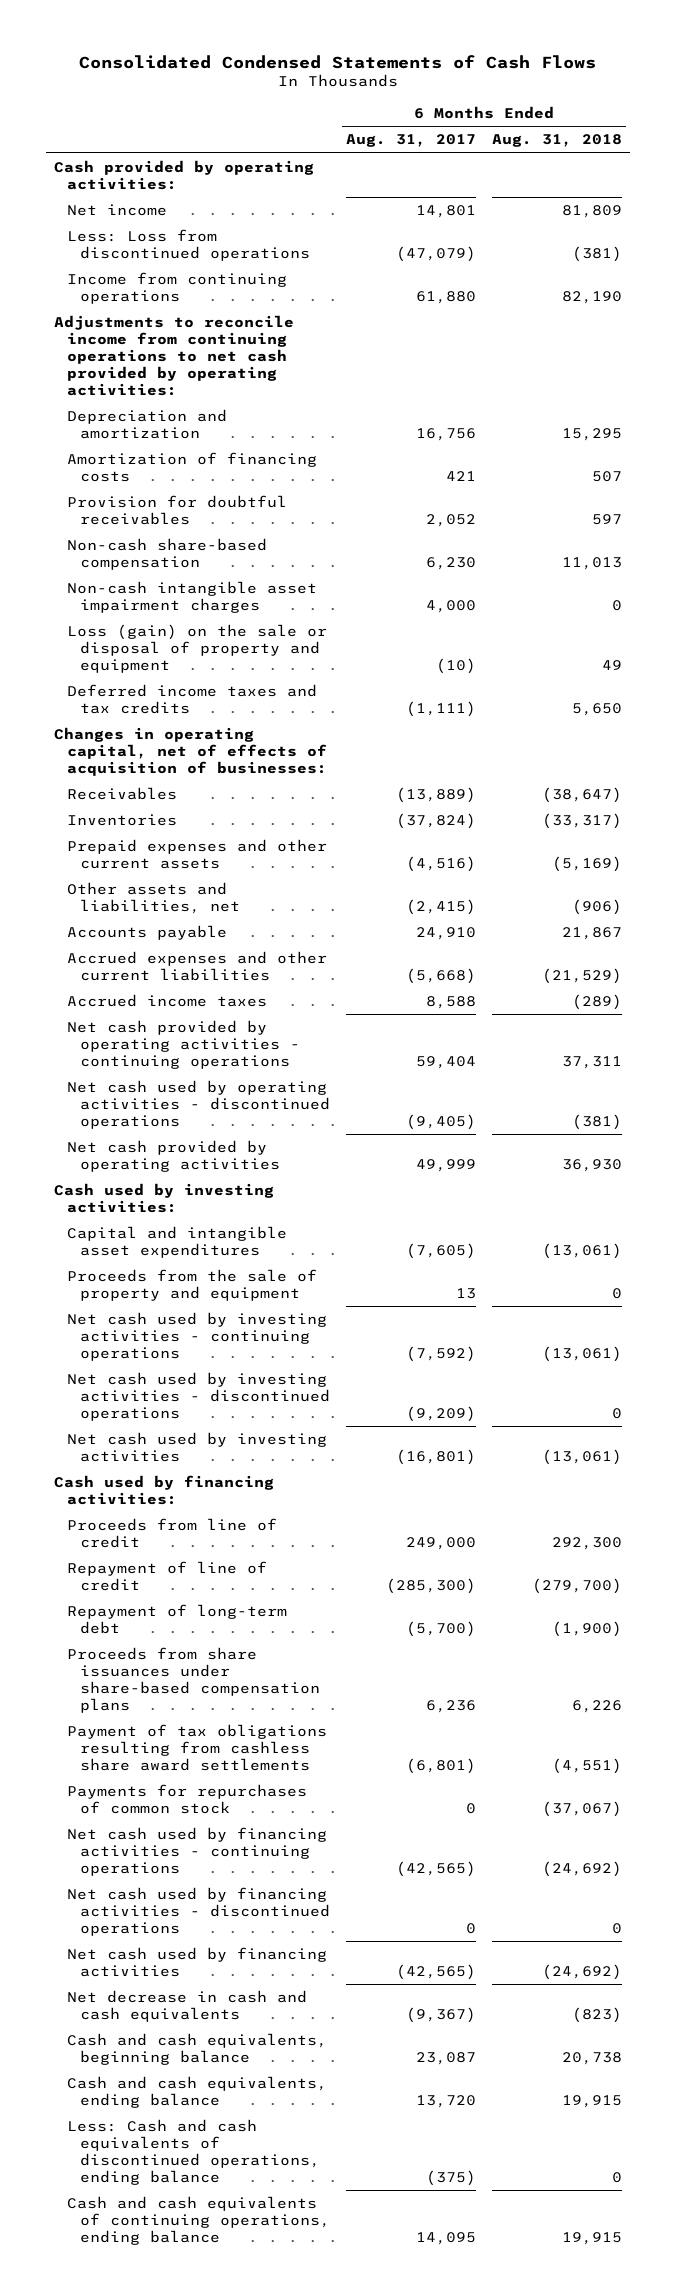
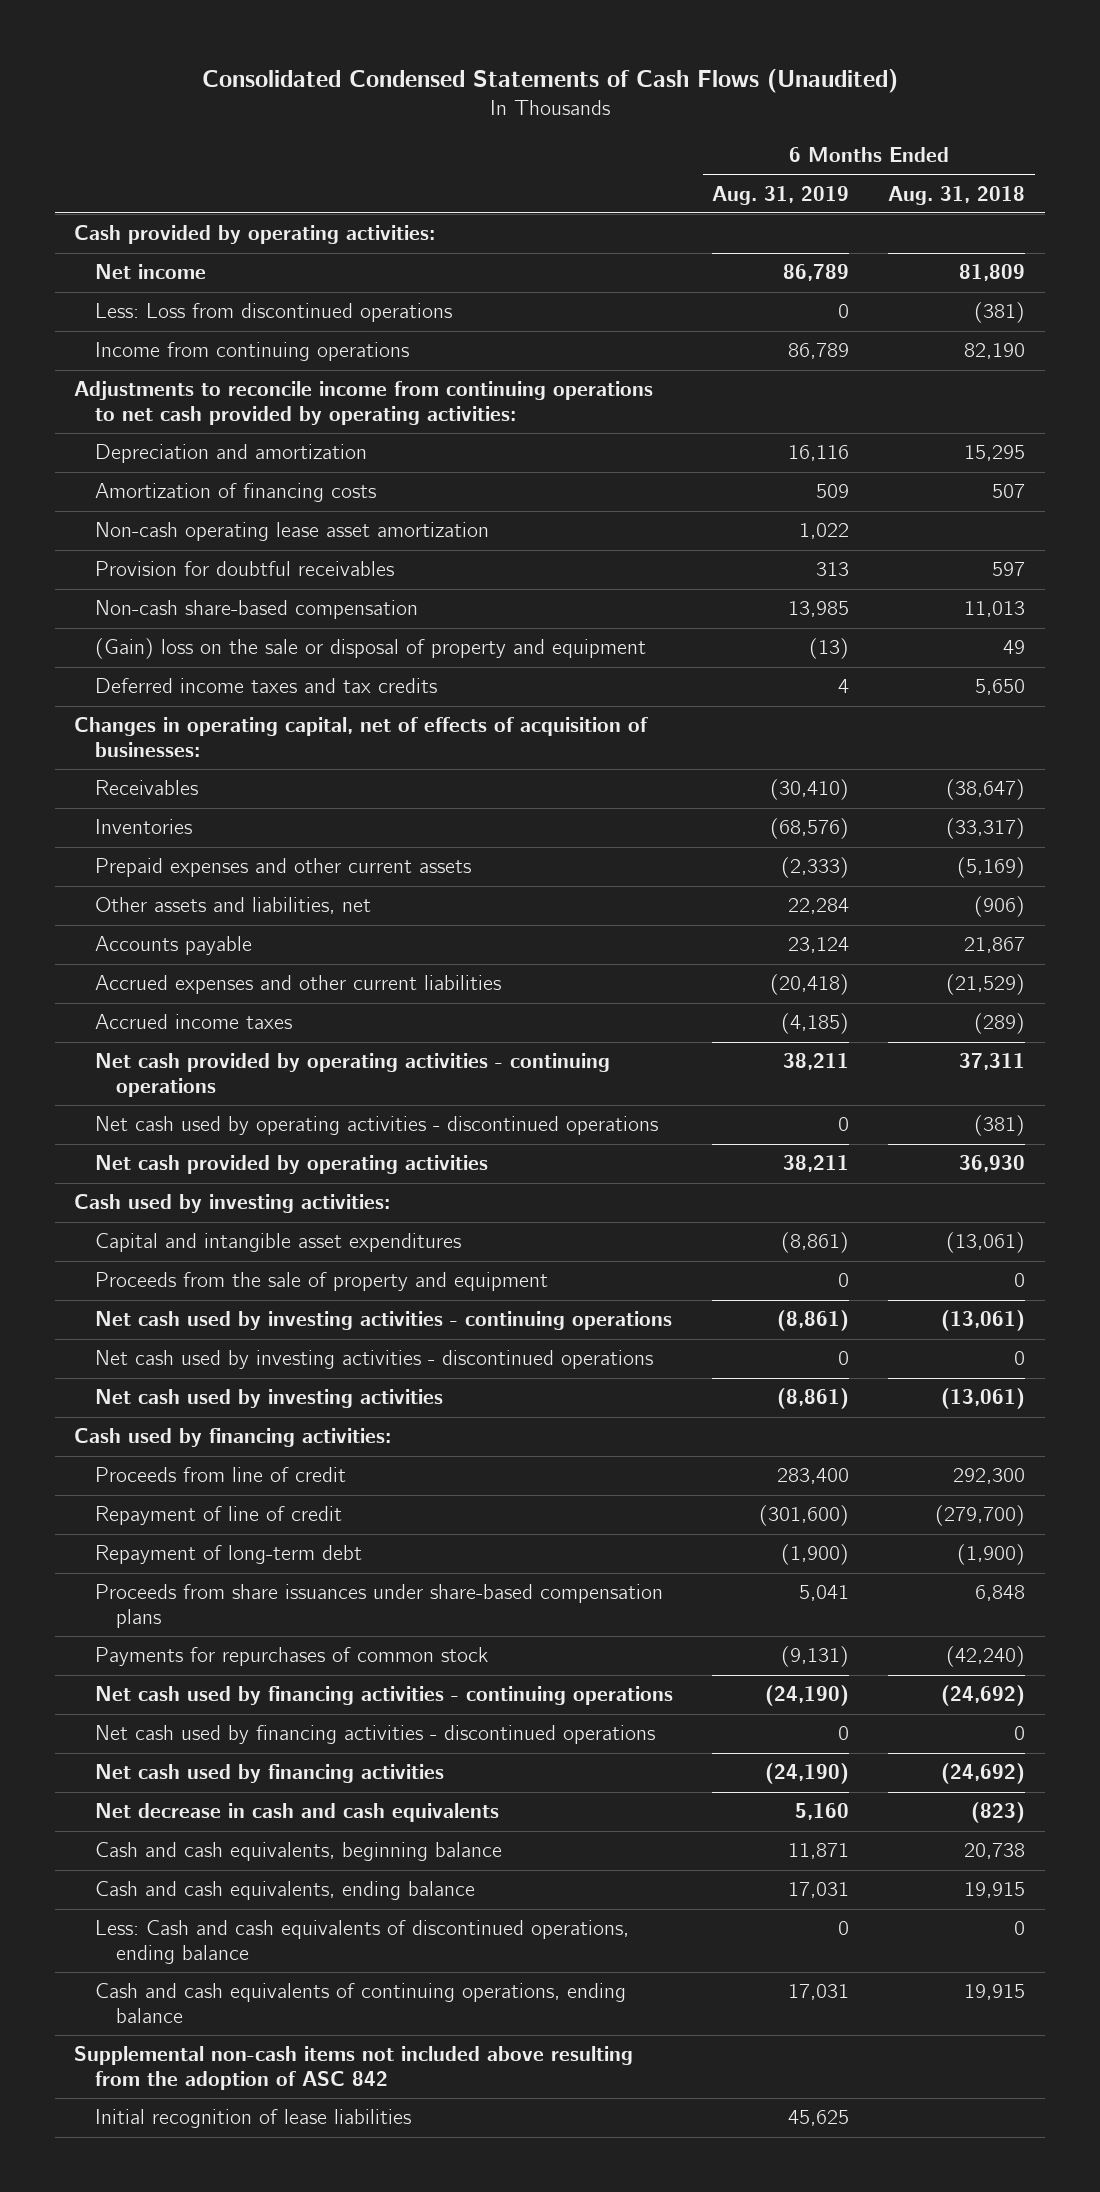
- Consolidated Condensed Statements of Cash Flows
+ Consolidated Condensed Statements of Cash Flows (Unaudited)
- | 6 Months Ended Aug. 31, 2017 | 6 Months Ended Aug. 31, 2018
+ | 6 Months Ended Aug. 31, 2019 | 6 Months Ended Aug. 31, 2018
+ Non-cash operating lease asset amortization | 1,022 |
- Non-cash intangible asset impairment charges | 4,000 | 0
- Loss (gain) on the sale or disposal of property and equipment | (10) | 49
+ (Gain) loss on the sale or disposal of property and equipment | (13) | 49
- Proceeds from share issuances under share-based compensation plans | 6,236 | 6,226
- Payment of tax obligations resulting from cashless share award settlements | (6,801) | (4,551)
- Payments for repurchases of common stock | 0 | (37,067)
+ Proceeds from share issuances under share-based compensation plans | 5,041 | 6,848
+ Payments for repurchases of common stock | (9,131) | (42,240)
+ Supplemental non-cash items not included above resulting from the adoption of ASC 842
+ Initial recognition of lease liabilities | 45,625 |

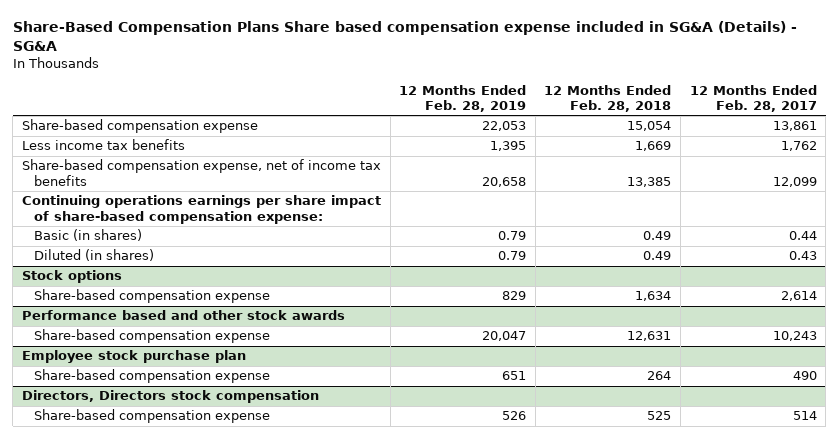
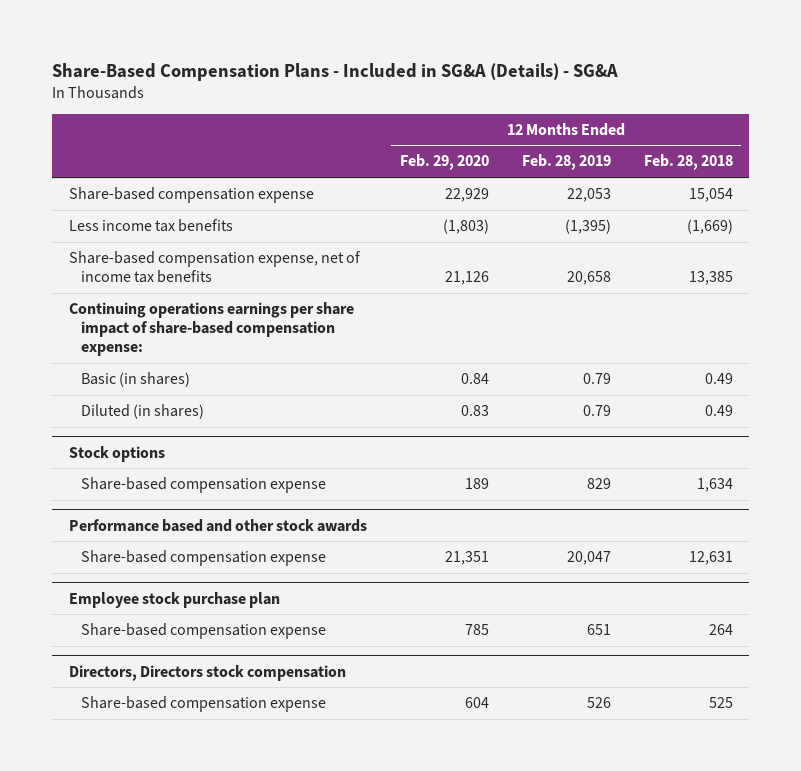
- Share-Based Compensation Plans Share based compensation expense included in SG&A (Details) - SG&A
+ Share-Based Compensation Plans - Included in SG&A (Details) - SG&A
- | 12 Months Ended Feb. 28, 2019 | 12 Months Ended Feb. 28, 2018 | 12 Months Ended Feb. 28, 2017
+ | 12 Months Ended Feb. 29, 2020 | 12 Months Ended Feb. 28, 2019 | 12 Months Ended Feb. 28, 2018
- Less income tax benefits | 1,395 | 1,669 | 1,762
+ Less income tax benefits | (1,803) | (1,395) | (1,669)

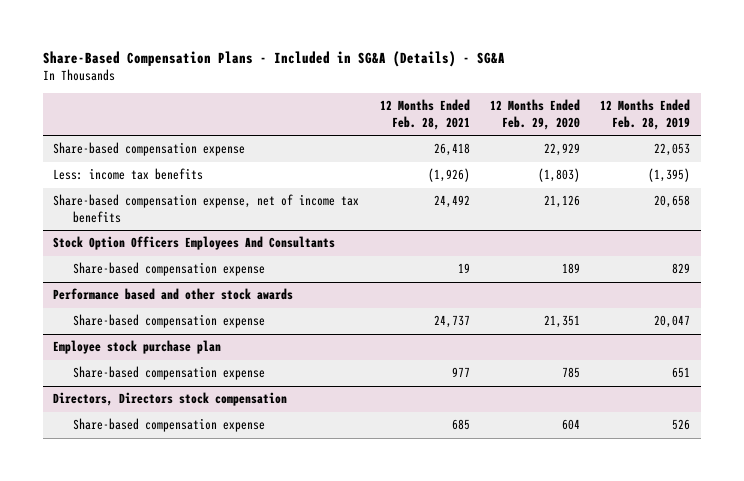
- | 12 Months Ended Feb. 29, 2020 | 12 Months Ended Feb. 28, 2019 | 12 Months Ended Feb. 28, 2018
+ | 12 Months Ended Feb. 28, 2021 | 12 Months Ended Feb. 29, 2020 | 12 Months Ended Feb. 28, 2019
- Less income tax benefits | (1,803) | (1,395) | (1,669)
+ Less: income tax benefits | (1,926) | (1,803) | (1,395)
- Continuing operations earnings per share impact of share-based compensation expense:
- Basic (in shares) | 0.84 | 0.79 | 0.49
- Diluted (in shares) | 0.83 | 0.79 | 0.49
- Stock options
+ Stock Option Officers Employees And Consultants

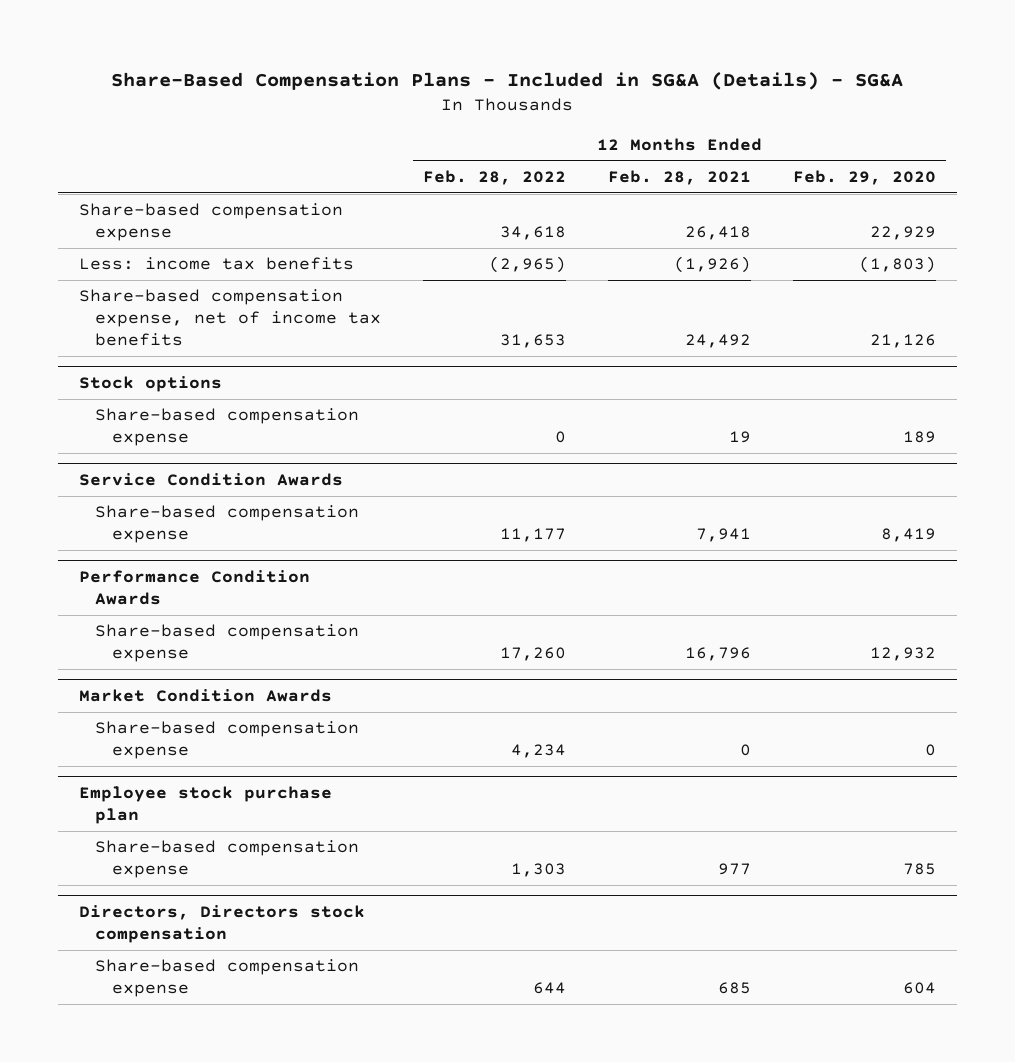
- | 12 Months Ended Feb. 28, 2021 | 12 Months Ended Feb. 29, 2020 | 12 Months Ended Feb. 28, 2019
+ | 12 Months Ended Feb. 28, 2022 | 12 Months Ended Feb. 28, 2021 | 12 Months Ended Feb. 29, 2020
- Stock Option Officers Employees And Consultants
+ Stock options
- Performance based and other stock awards
- Share-based compensation expense | 24,737 | 21,351 | 20,047
+ Service Condition Awards
+ Share-based compensation expense | 11,177 | 7,941 | 8,419
+ Performance Condition Awards
+ Share-based compensation expense | 17,260 | 16,796 | 12,932
+ Market Condition Awards
+ Share-based compensation expense | 4,234 | 0 | 0

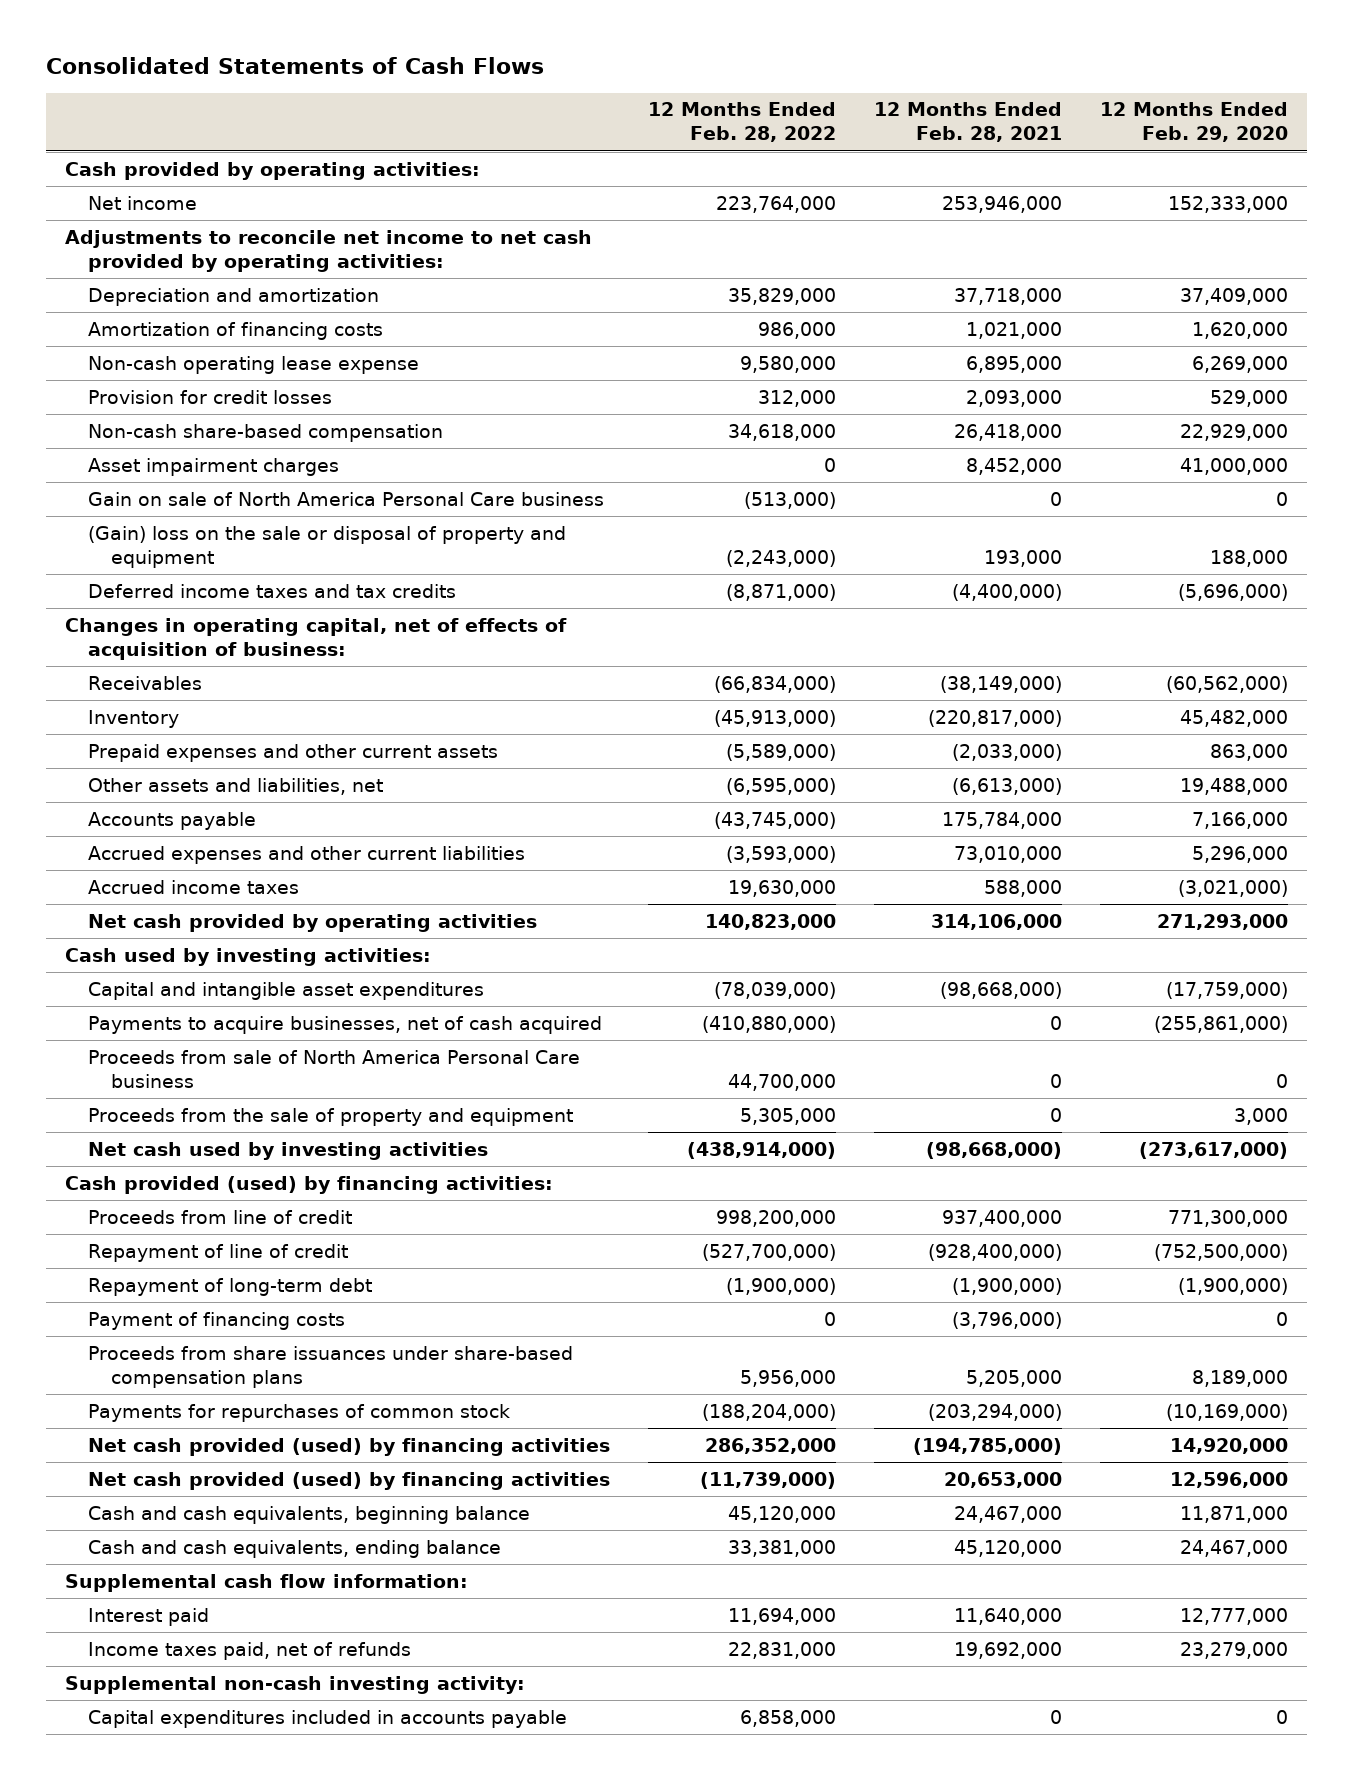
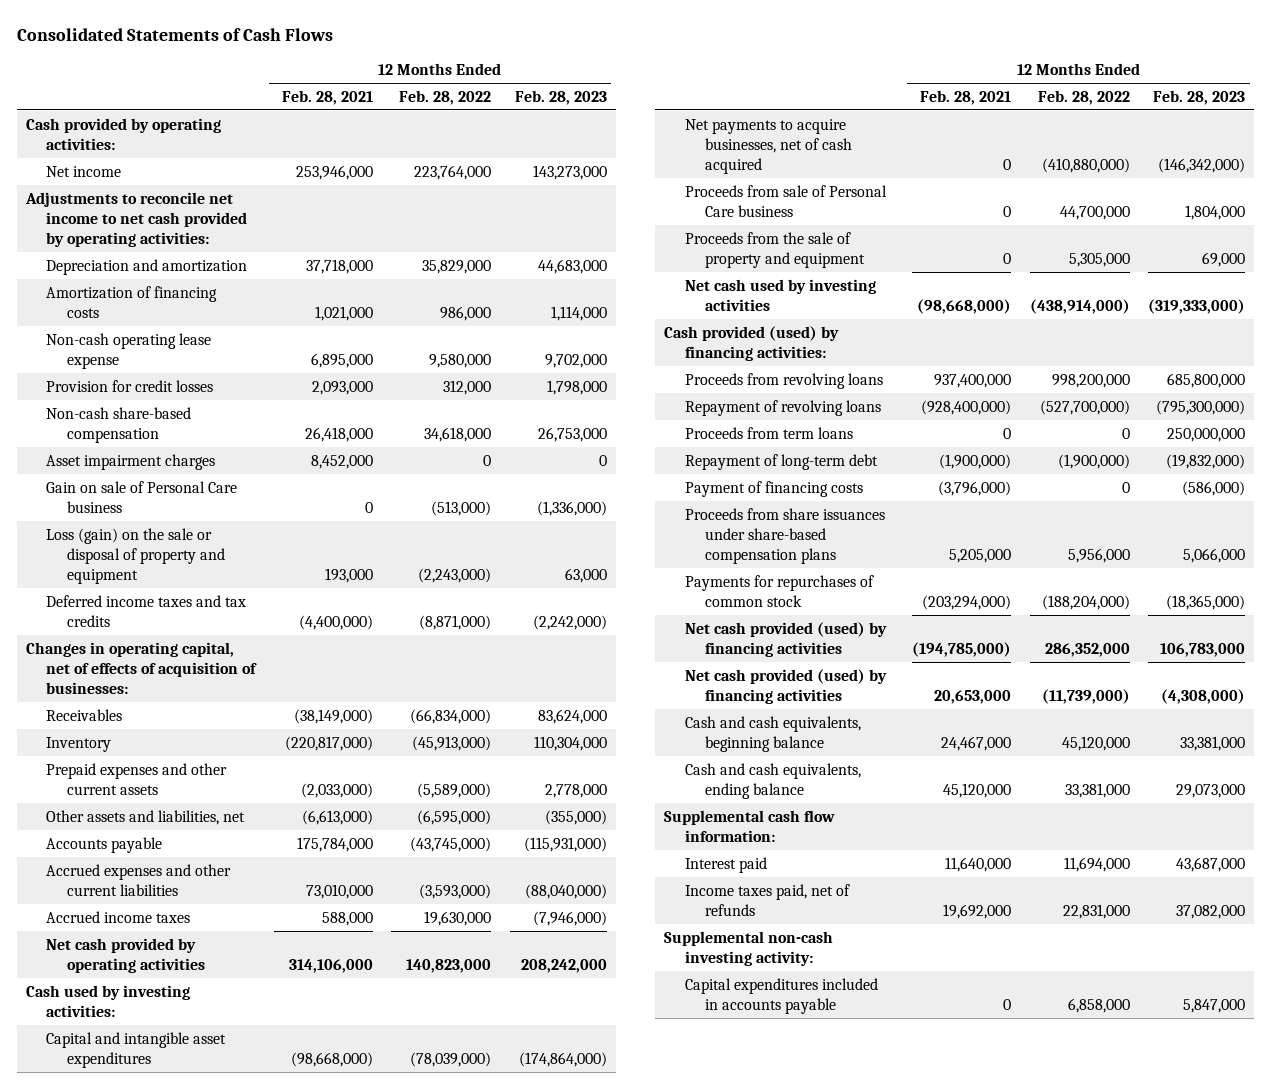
- | 12 Months Ended Feb. 28, 2022 | 12 Months Ended Feb. 28, 2021 | 12 Months Ended Feb. 29, 2020
+ | 12 Months Ended Feb. 28, 2021 | 12 Months Ended Feb. 28, 2022 | 12 Months Ended Feb. 28, 2023
- Gain on sale of North America Personal Care business | (513,000) | 0 | 0
- (Gain) loss on the sale or disposal of property and equipment | (2,243,000) | 193,000 | 188,000
+ Gain on sale of Personal Care business | 0 | (513,000) | (1,336,000)
+ Loss (gain) on the sale or disposal of property and equipment | 193,000 | (2,243,000) | 63,000
- Changes in operating capital, net of effects of acquisition of business:
+ Changes in operating capital, net of effects of acquisition of businesses:
- Payments to acquire businesses, net of cash acquired | (410,880,000) | 0 | (255,861,000)
- Proceeds from sale of North America Personal Care business | 44,700,000 | 0 | 0
+ Net payments to acquire businesses, net of cash acquired | 0 | (410,880,000) | (146,342,000)
+ Proceeds from sale of Personal Care business | 0 | 44,700,000 | 1,804,000
- Proceeds from line of credit | 998,200,000 | 937,400,000 | 771,300,000
- Repayment of line of credit | (527,700,000) | (928,400,000) | (752,500,000)
+ Proceeds from revolving loans | 937,400,000 | 998,200,000 | 685,800,000
+ Repayment of revolving loans | (928,400,000) | (527,700,000) | (795,300,000)
+ Proceeds from term loans | 0 | 0 | 250,000,000

